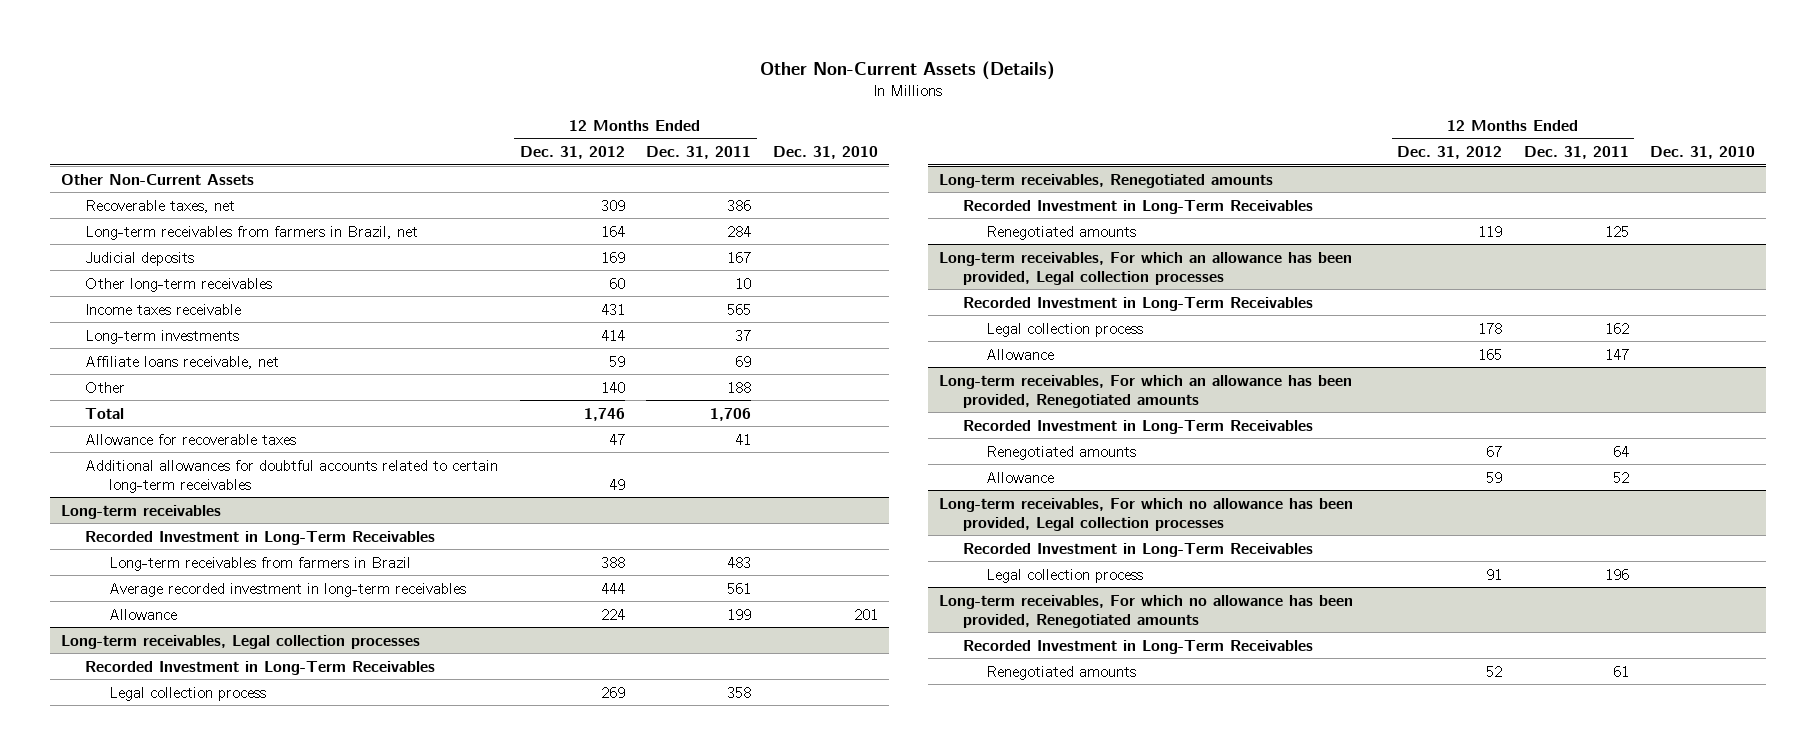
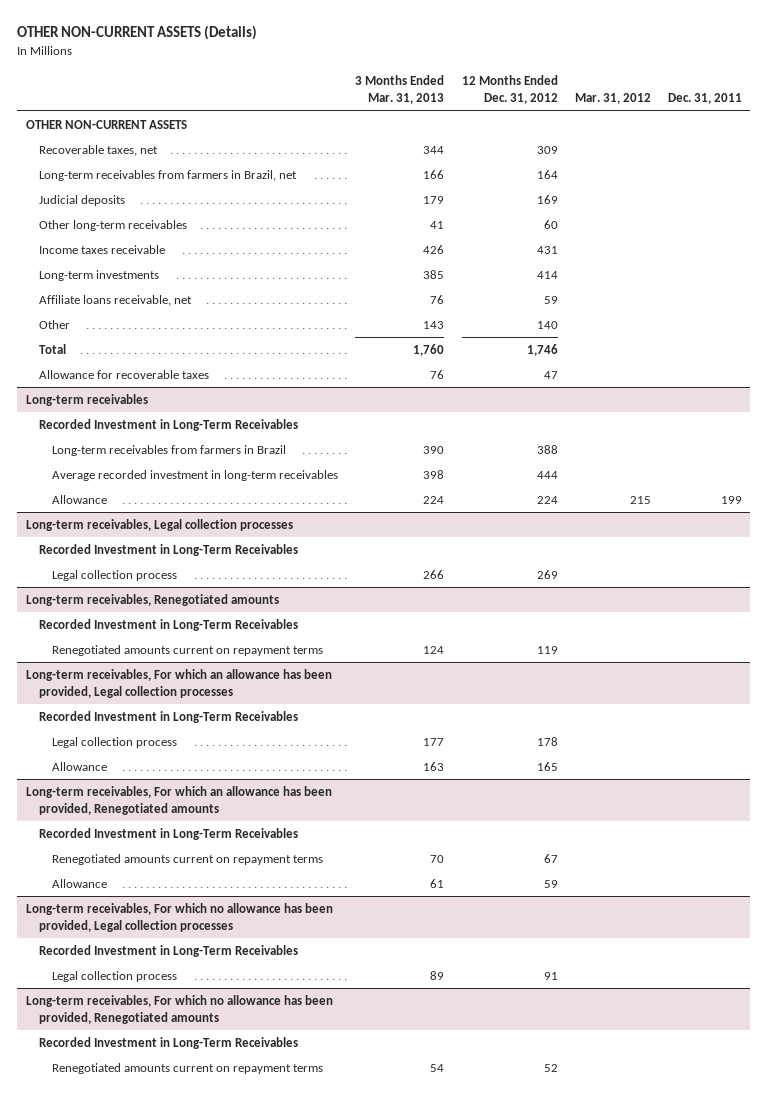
- Other Non-Current Assets (Details)
+ OTHER NON-CURRENT ASSETS (Details)
- | 12 Months Ended Dec. 31, 2012 | 12 Months Ended Dec. 31, 2011 | Dec. 31, 2010
+ | 3 Months Ended Mar. 31, 2013 | 12 Months Ended Dec. 31, 2012 | Mar. 31, 2012 | Dec. 31, 2011
- Other Non-Current Assets
+ OTHER NON-CURRENT ASSETS
- Additional allowances for doubtful accounts related to certain long-term receivables | 49 | |
@ Long-term receivables, Renegotiated amounts
- Renegotiated amounts | 119 | 125 |
+ Renegotiated amounts current on repayment terms | 124 | 119 | |
@ Long-term receivables, For which an allowance has been provided, Renegotiated amounts
- Renegotiated amounts | 67 | 64 |
+ Renegotiated amounts current on repayment terms | 70 | 67 | |
@ Long-term receivables, For which no allowance has been provided, Renegotiated amounts
- Renegotiated amounts | 52 | 61 |
+ Renegotiated amounts current on repayment terms | 54 | 52 | |

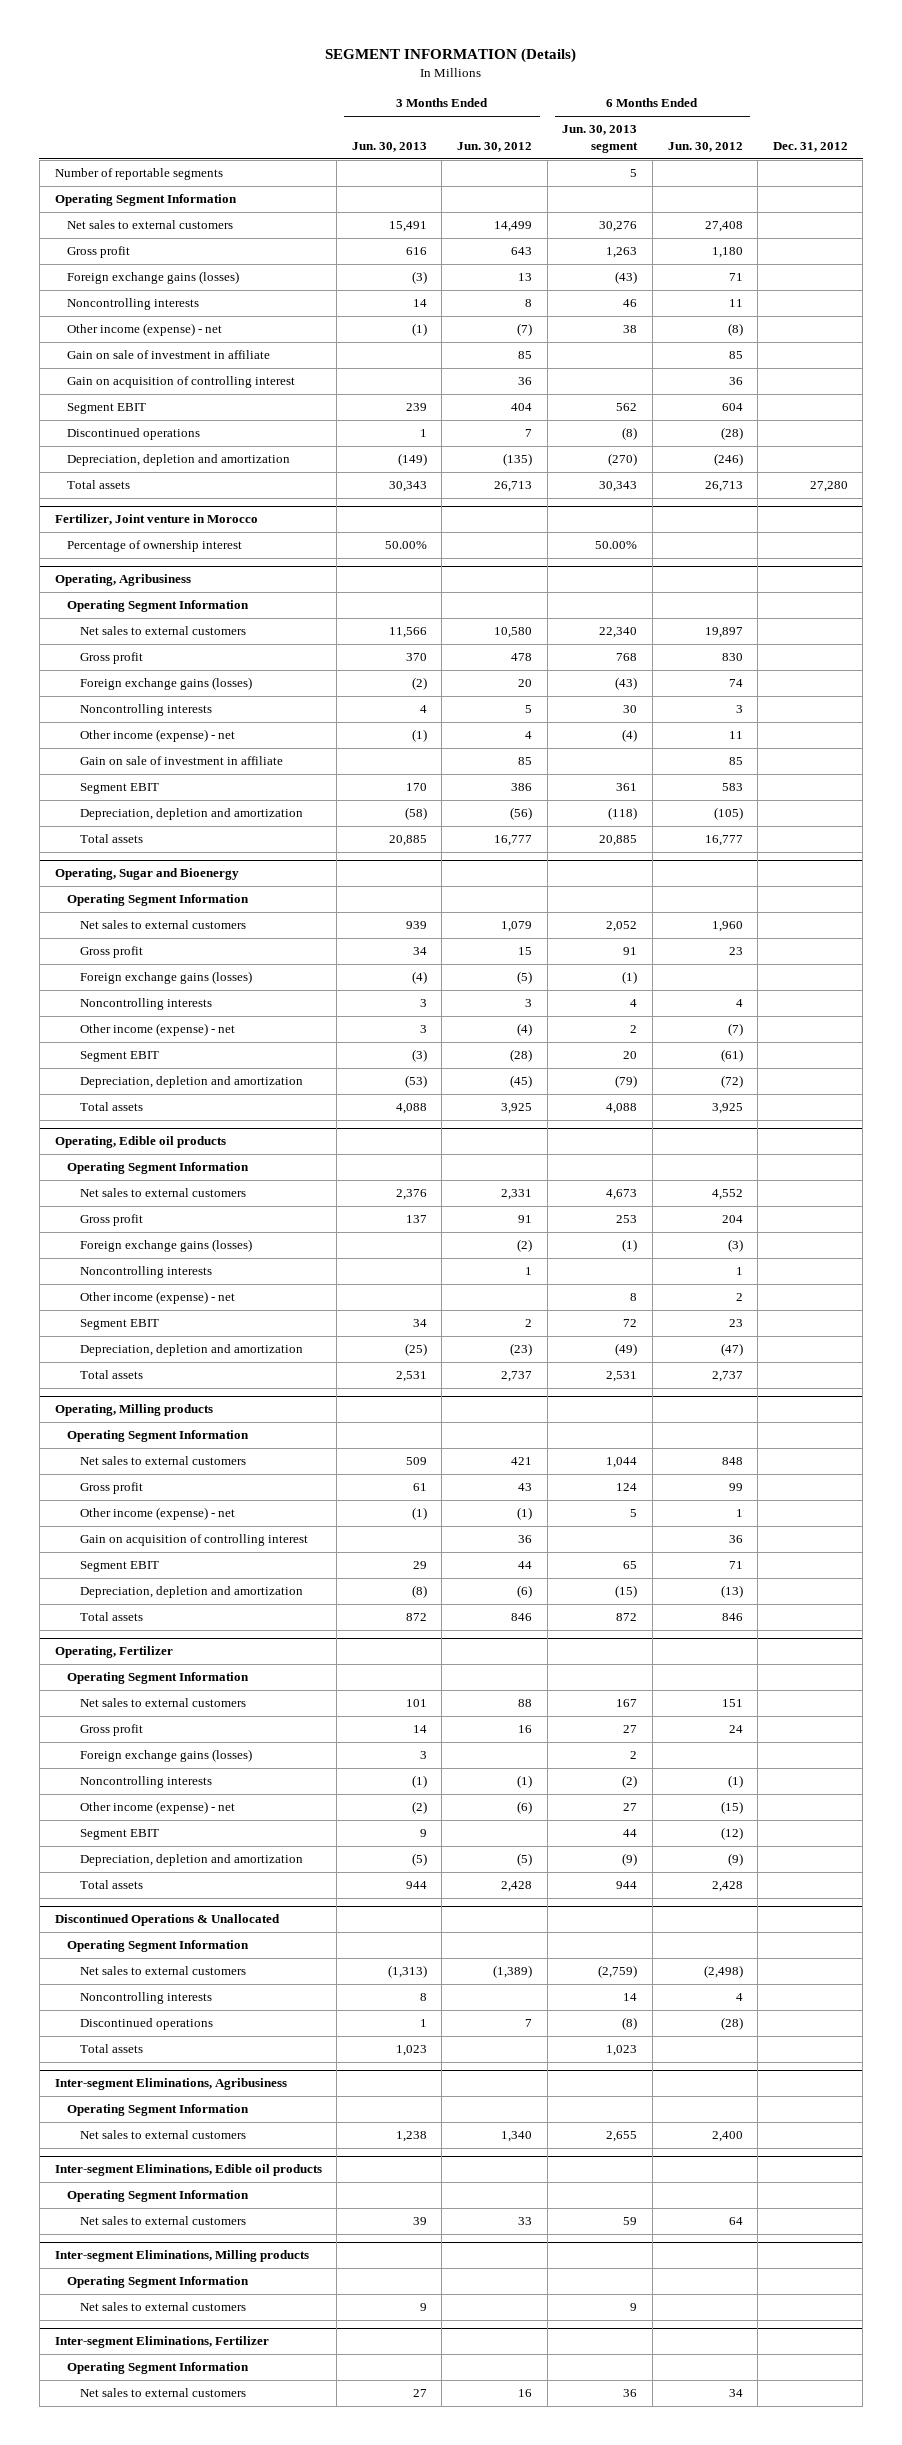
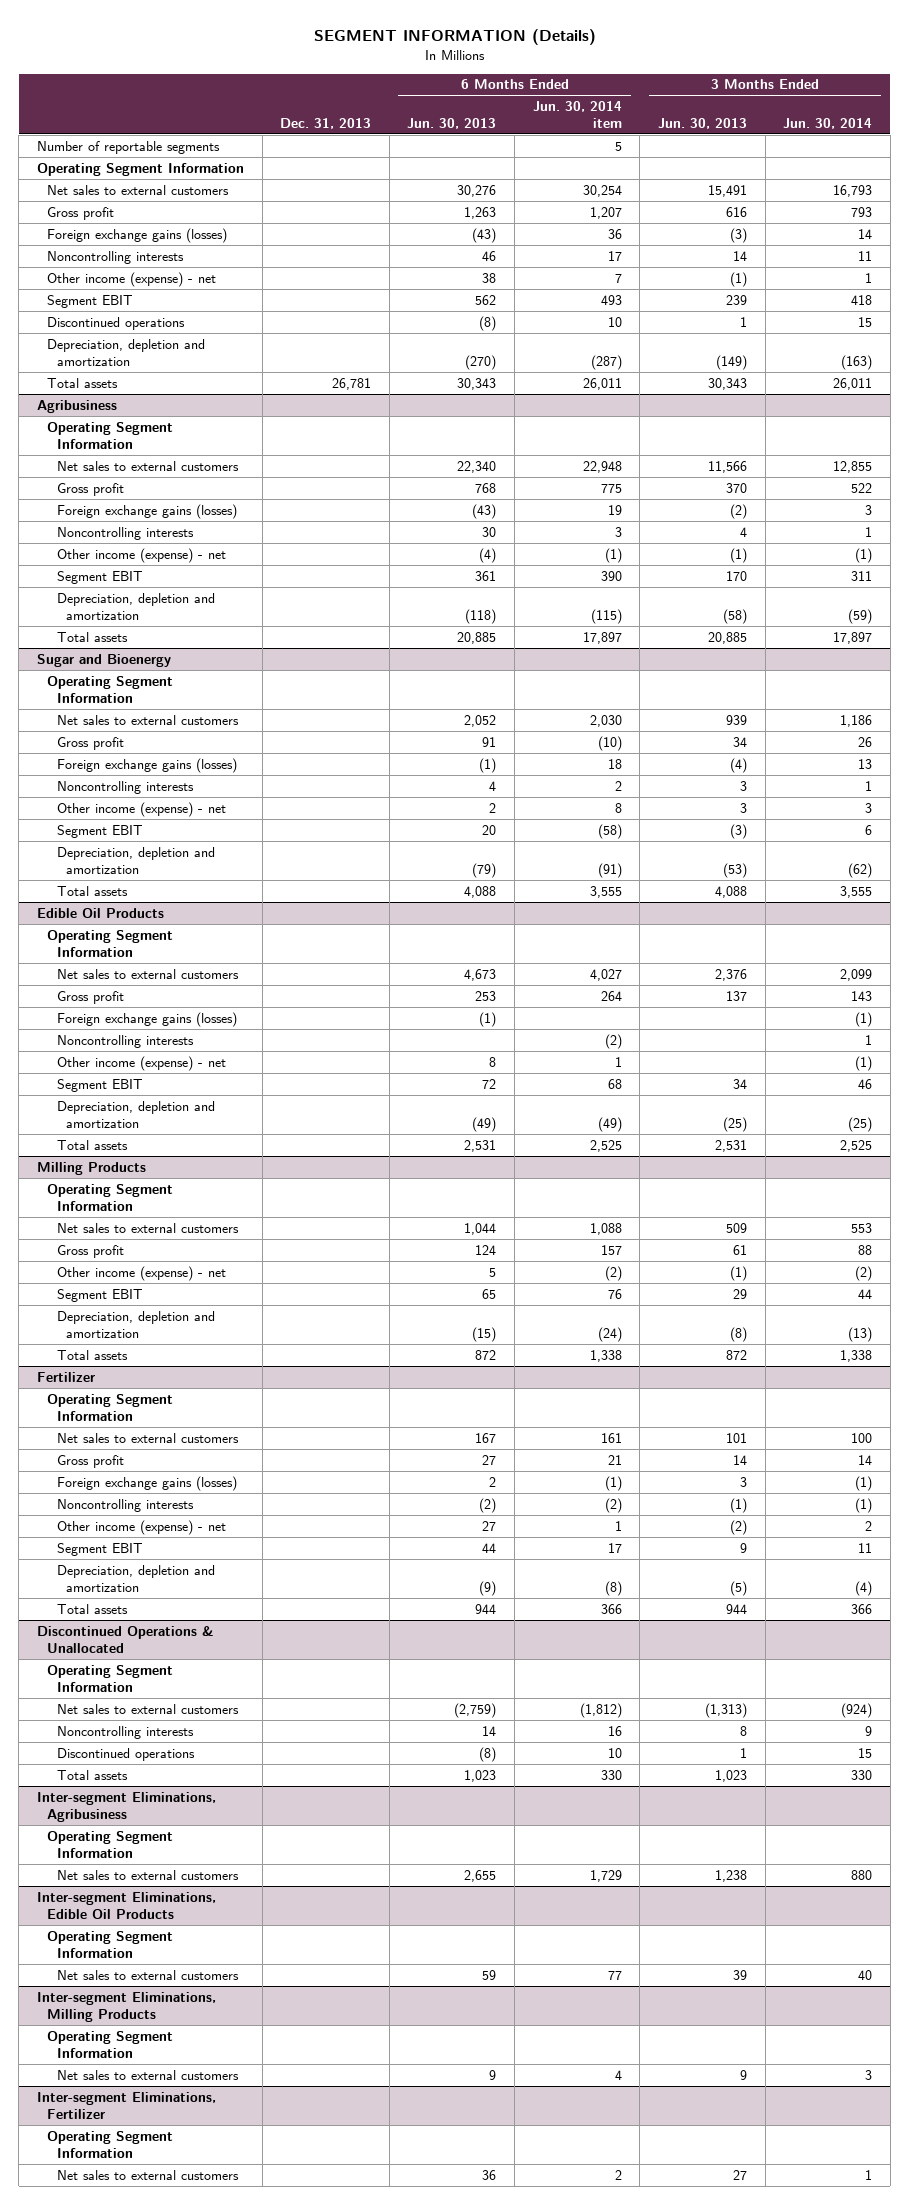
- | 3 Months Ended Jun. 30, 2013 | 3 Months Ended Jun. 30, 2012 | 6 Months Ended Jun. 30, 2013 segment | 6 Months Ended Jun. 30, 2012 | Dec. 31, 2012
+ | Dec. 31, 2013 | 6 Months Ended Jun. 30, 2013 | 6 Months Ended Jun. 30, 2014 item | 3 Months Ended Jun. 30, 2013 | 3 Months Ended Jun. 30, 2014
- Gain on sale of investment in affiliate | | 85 | | 85 |
- Gain on acquisition of controlling interest | | 36 | | 36 |
- Fertilizer, Joint venture in Morocco
- Percentage of ownership interest | 50.00% | | 50.00% | |
- Operating, Agribusiness
+ Agribusiness
- Gain on sale of investment in affiliate | | 85 | | 85 |
- Operating, Sugar and Bioenergy
+ Sugar and Bioenergy
- Operating, Edible oil products
+ Edible Oil Products
- Operating, Milling products
+ Milling Products
- Gain on acquisition of controlling interest | | 36 | | 36 |
- Operating, Fertilizer
+ Fertilizer
- Inter-segment Eliminations, Edible oil products
+ Inter-segment Eliminations, Edible Oil Products
- Inter-segment Eliminations, Milling products
+ Inter-segment Eliminations, Milling Products

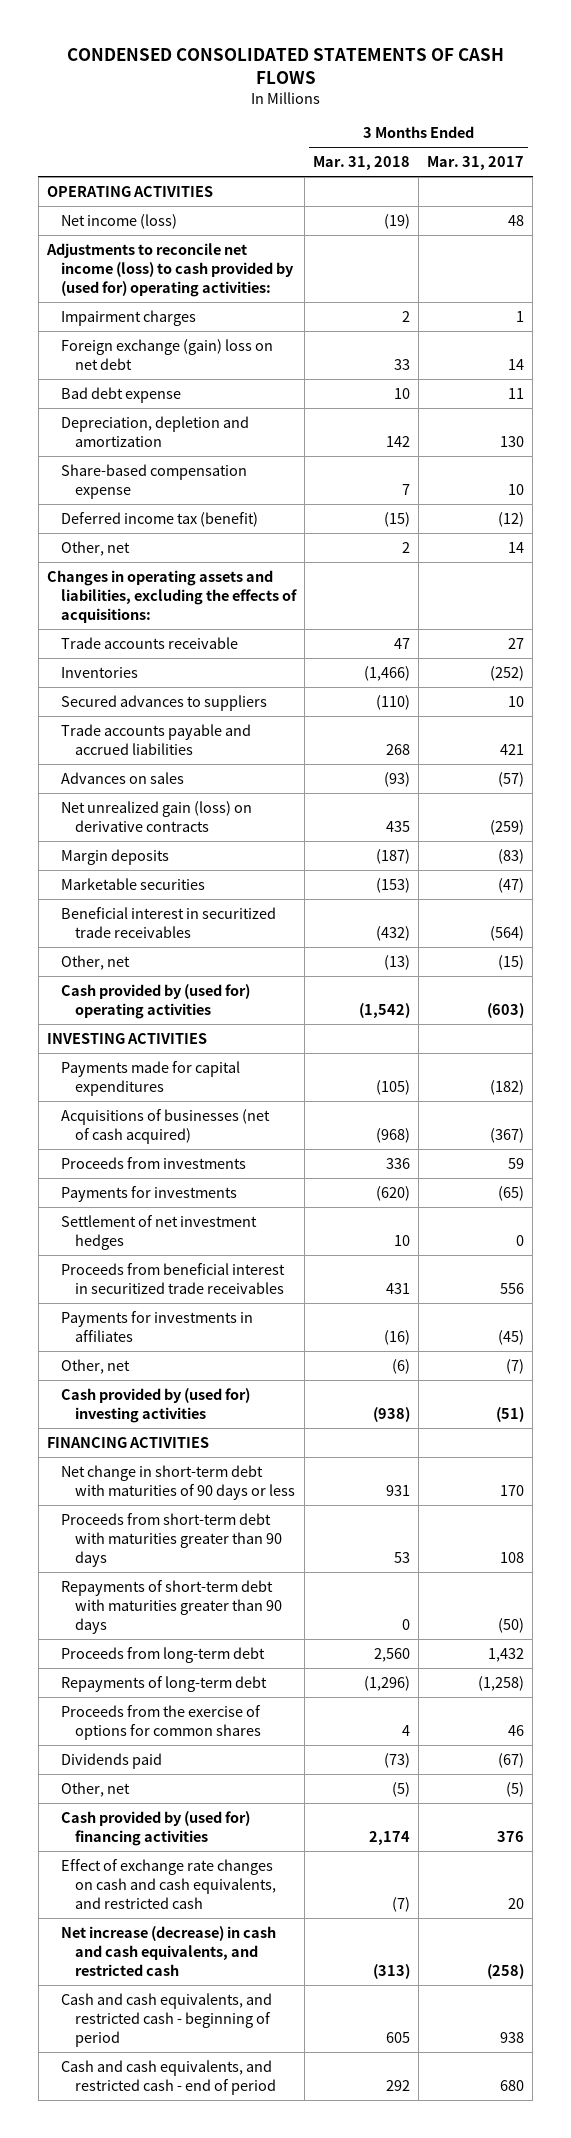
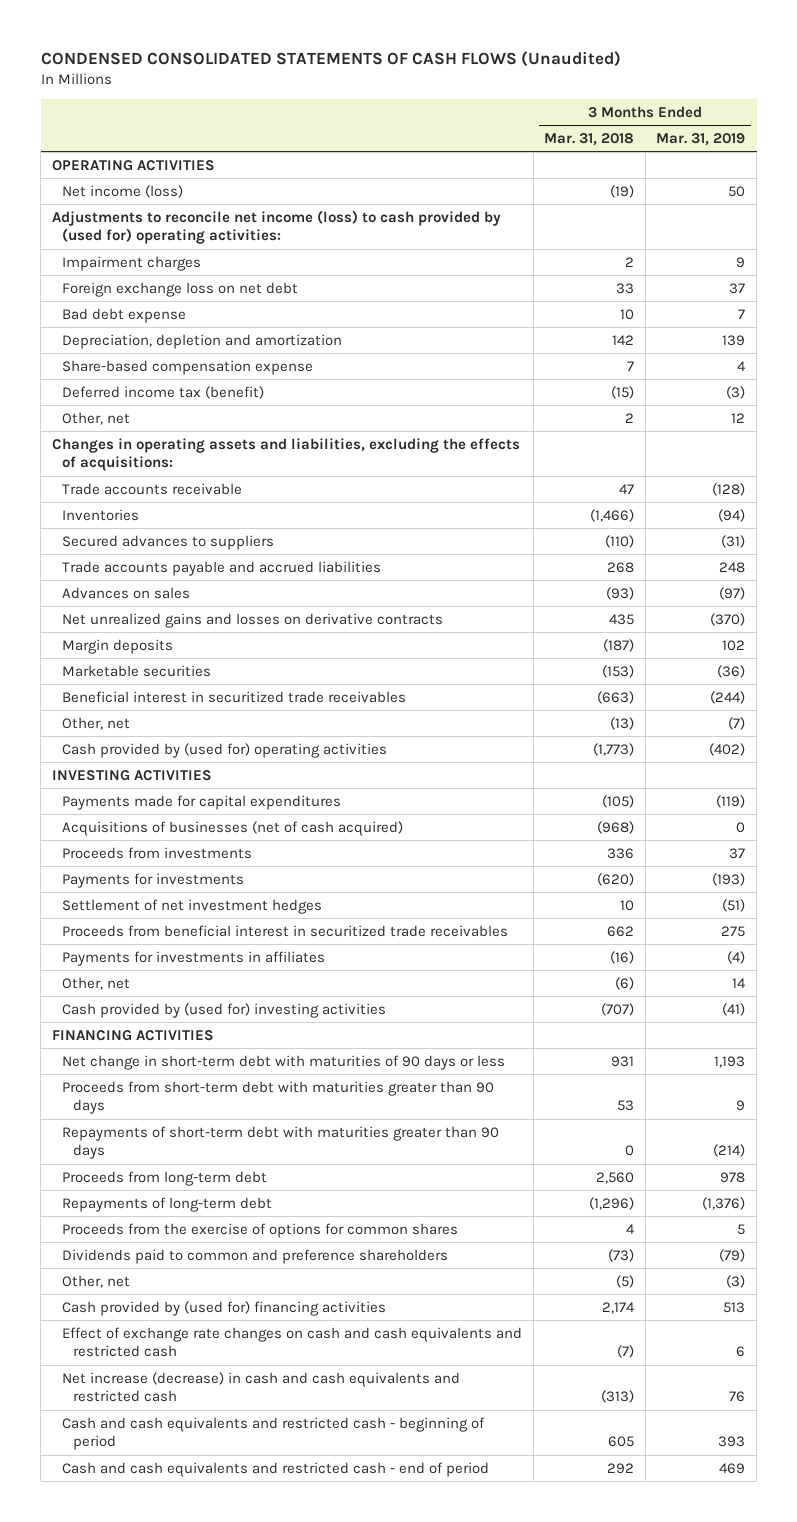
- CONDENSED CONSOLIDATED STATEMENTS OF CASH FLOWS
+ CONDENSED CONSOLIDATED STATEMENTS OF CASH FLOWS (Unaudited)
- | 3 Months Ended Mar. 31, 2018 | 3 Months Ended Mar. 31, 2017
+ | 3 Months Ended Mar. 31, 2018 | 3 Months Ended Mar. 31, 2019
- Foreign exchange (gain) loss on net debt | 33 | 14
+ Foreign exchange loss on net debt | 33 | 37
- Net unrealized gain (loss) on derivative contracts | 435 | (259)
+ Net unrealized gains and losses on derivative contracts | 435 | (370)
- Beneficial interest in securitized trade receivables | (432) | (564)
+ Beneficial interest in securitized trade receivables | (663) | (244)
- Cash provided by (used for) operating activities | (1,542) | (603)
+ Cash provided by (used for) operating activities | (1,773) | (402)
- Proceeds from beneficial interest in securitized trade receivables | 431 | 556
+ Proceeds from beneficial interest in securitized trade receivables | 662 | 275
- Cash provided by (used for) investing activities | (938) | (51)
+ Cash provided by (used for) investing activities | (707) | (41)
- Dividends paid | (73) | (67)
+ Dividends paid to common and preference shareholders | (73) | (79)
- Effect of exchange rate changes on cash and cash equivalents, and restricted cash | (7) | 20
- Net increase (decrease) in cash and cash equivalents, and restricted cash | (313) | (258)
- Cash and cash equivalents, and restricted cash - beginning of period | 605 | 938
- Cash and cash equivalents, and restricted cash - end of period | 292 | 680
+ Effect of exchange rate changes on cash and cash equivalents and restricted cash | (7) | 6
+ Net increase (decrease) in cash and cash equivalents and restricted cash | (313) | 76
+ Cash and cash equivalents and restricted cash - beginning of period | 605 | 393
+ Cash and cash equivalents and restricted cash - end of period | 292 | 469

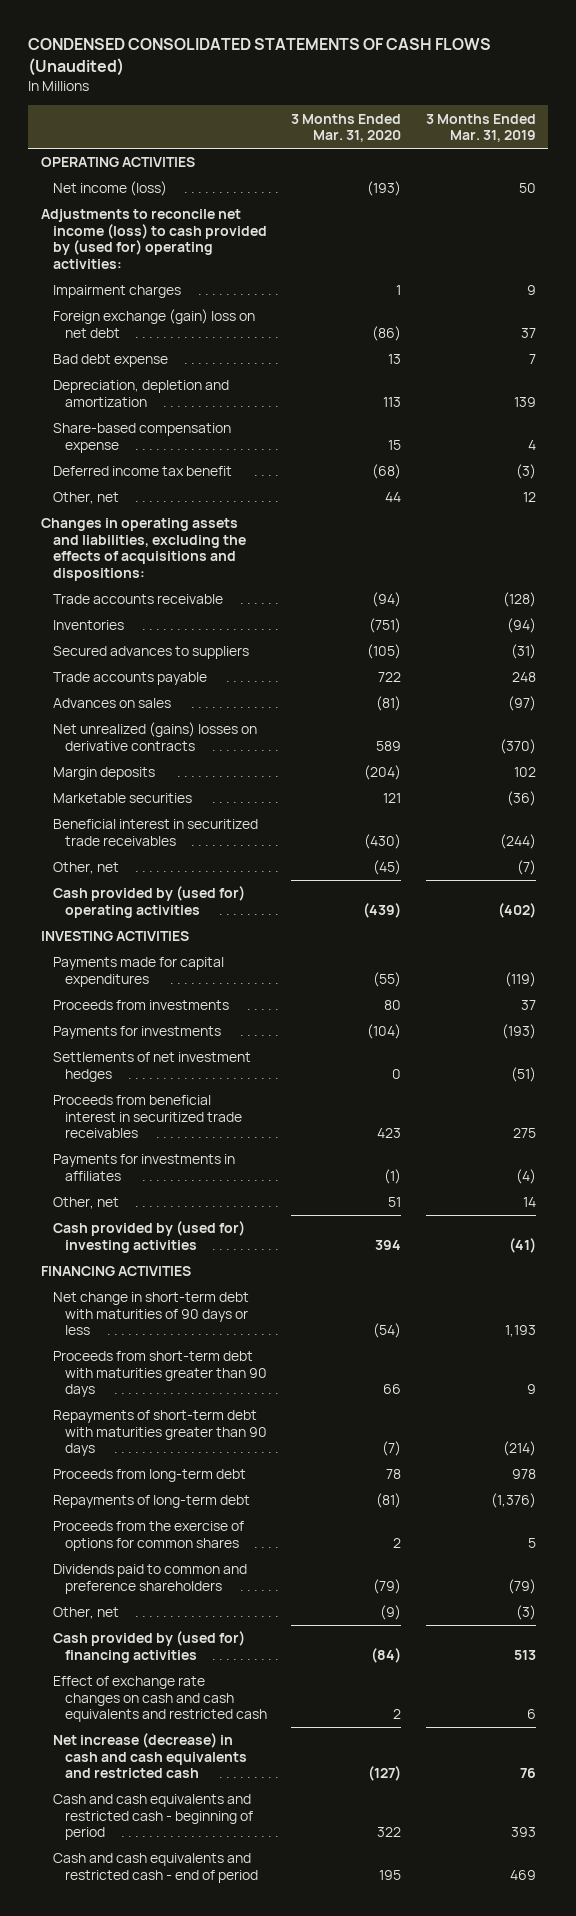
- | 3 Months Ended Mar. 31, 2018 | 3 Months Ended Mar. 31, 2019
+ | 3 Months Ended Mar. 31, 2020 | 3 Months Ended Mar. 31, 2019
- Foreign exchange loss on net debt | 33 | 37
+ Foreign exchange (gain) loss on net debt | (86) | 37
- Deferred income tax (benefit) | (15) | (3)
+ Deferred income tax benefit | (68) | (3)
- Changes in operating assets and liabilities, excluding the effects of acquisitions:
+ Changes in operating assets and liabilities, excluding the effects of acquisitions and dispositions:
- Trade accounts payable and accrued liabilities | 268 | 248
+ Trade accounts payable | 722 | 248
- Net unrealized gains and losses on derivative contracts | 435 | (370)
+ Net unrealized (gains) losses on derivative contracts | 589 | (370)
- Acquisitions of businesses (net of cash acquired) | (968) | 0
- Settlement of net investment hedges | 10 | (51)
+ Settlements of net investment hedges | 0 | (51)

